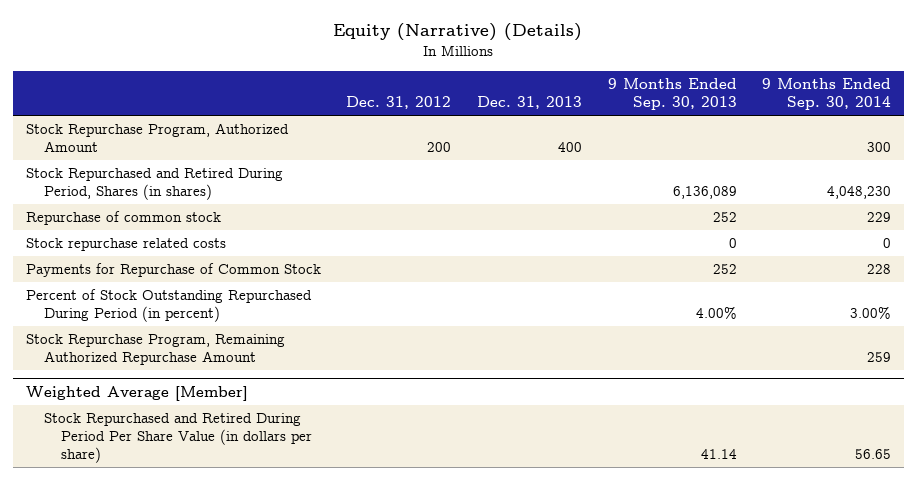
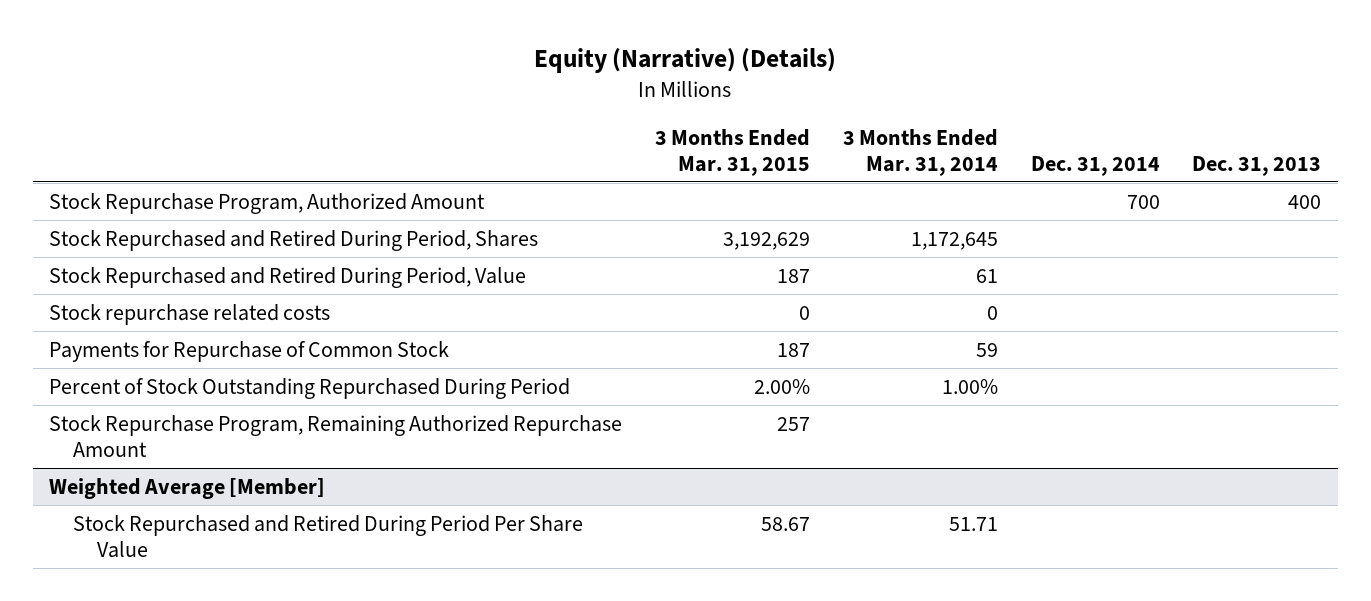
- | Dec. 31, 2012 | Dec. 31, 2013 | 9 Months Ended Sep. 30, 2013 | 9 Months Ended Sep. 30, 2014
+ | 3 Months Ended Mar. 31, 2015 | 3 Months Ended Mar. 31, 2014 | Dec. 31, 2014 | Dec. 31, 2013
- Stock Repurchased and Retired During Period, Shares (in shares) | | | 6,136,089 | 4,048,230
- Repurchase of common stock | | | 252 | 229
+ Stock Repurchased and Retired During Period, Shares | 3,192,629 | 1,172,645 | |
+ Stock Repurchased and Retired During Period, Value | 187 | 61 | |
- Percent of Stock Outstanding Repurchased During Period (in percent) | | | 4.00% | 3.00%
+ Percent of Stock Outstanding Repurchased During Period | 2.00% | 1.00% | |
@ Weighted Average [Member]
- Stock Repurchased and Retired During Period Per Share Value (in dollars per share) | | | 41.14 | 56.65
+ Stock Repurchased and Retired During Period Per Share Value | 58.67 | 51.71 | |

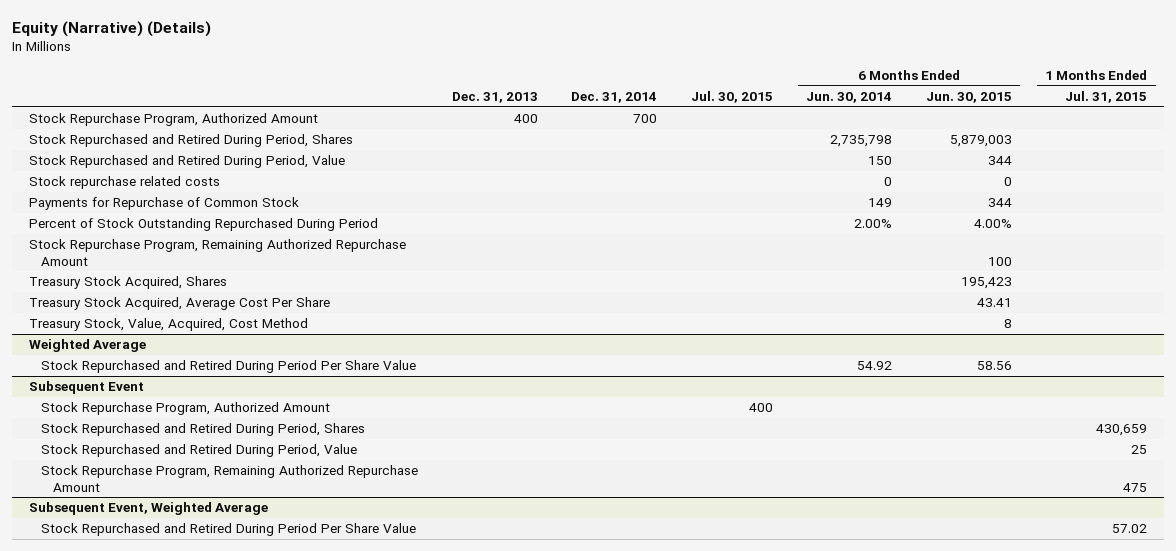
- | 3 Months Ended Mar. 31, 2015 | 3 Months Ended Mar. 31, 2014 | Dec. 31, 2014 | Dec. 31, 2013
+ | Dec. 31, 2013 | Dec. 31, 2014 | Jul. 30, 2015 | 6 Months Ended Jun. 30, 2014 | 6 Months Ended Jun. 30, 2015 | 1 Months Ended Jul. 31, 2015
- Weighted Average [Member]
+ Treasury Stock Acquired, Shares | | | | | 195,423 |
+ Treasury Stock Acquired, Average Cost Per Share | | | | | 43.41 |
+ Treasury Stock, Value, Acquired, Cost Method | | | | | 8 |
+ Weighted Average
+ Subsequent Event
+ Stock Repurchase Program, Authorized Amount | | | 400 | | |
+ Stock Repurchased and Retired During Period, Shares | | | | | | 430,659
+ Stock Repurchased and Retired During Period, Value | | | | | | 25
+ Stock Repurchase Program, Remaining Authorized Repurchase Amount | | | | | | 475
+ Subsequent Event, Weighted Average
+ Stock Repurchased and Retired During Period Per Share Value | | | | | | 57.02

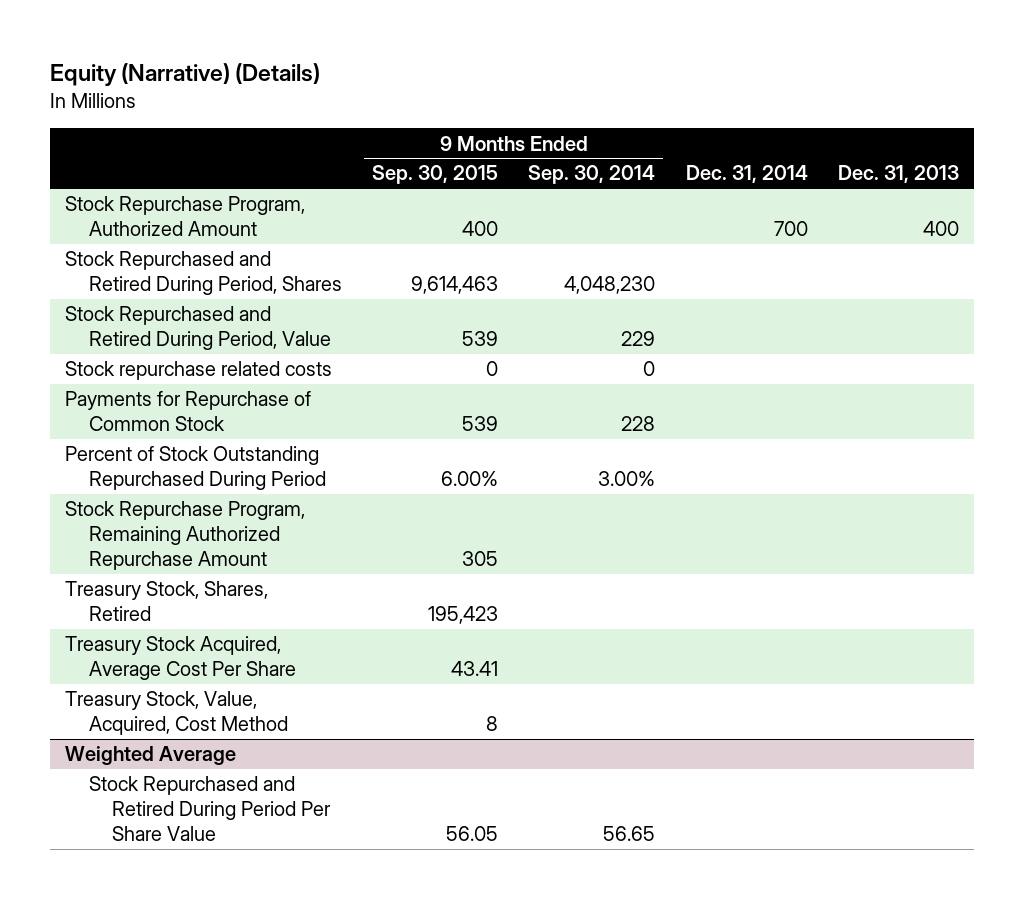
- | Dec. 31, 2013 | Dec. 31, 2014 | Jul. 30, 2015 | 6 Months Ended Jun. 30, 2014 | 6 Months Ended Jun. 30, 2015 | 1 Months Ended Jul. 31, 2015
+ | 9 Months Ended Sep. 30, 2015 | 9 Months Ended Sep. 30, 2014 | Dec. 31, 2014 | Dec. 31, 2013
- Treasury Stock Acquired, Shares | | | | | 195,423 |
+ Treasury Stock, Shares, Retired | 195,423 | | |
- Subsequent Event
- Stock Repurchase Program, Authorized Amount | | | 400 | | |
- Stock Repurchased and Retired During Period, Shares | | | | | | 430,659
- Stock Repurchased and Retired During Period, Value | | | | | | 25
- Stock Repurchase Program, Remaining Authorized Repurchase Amount | | | | | | 475
- Subsequent Event, Weighted Average
- Stock Repurchased and Retired During Period Per Share Value | | | | | | 57.02

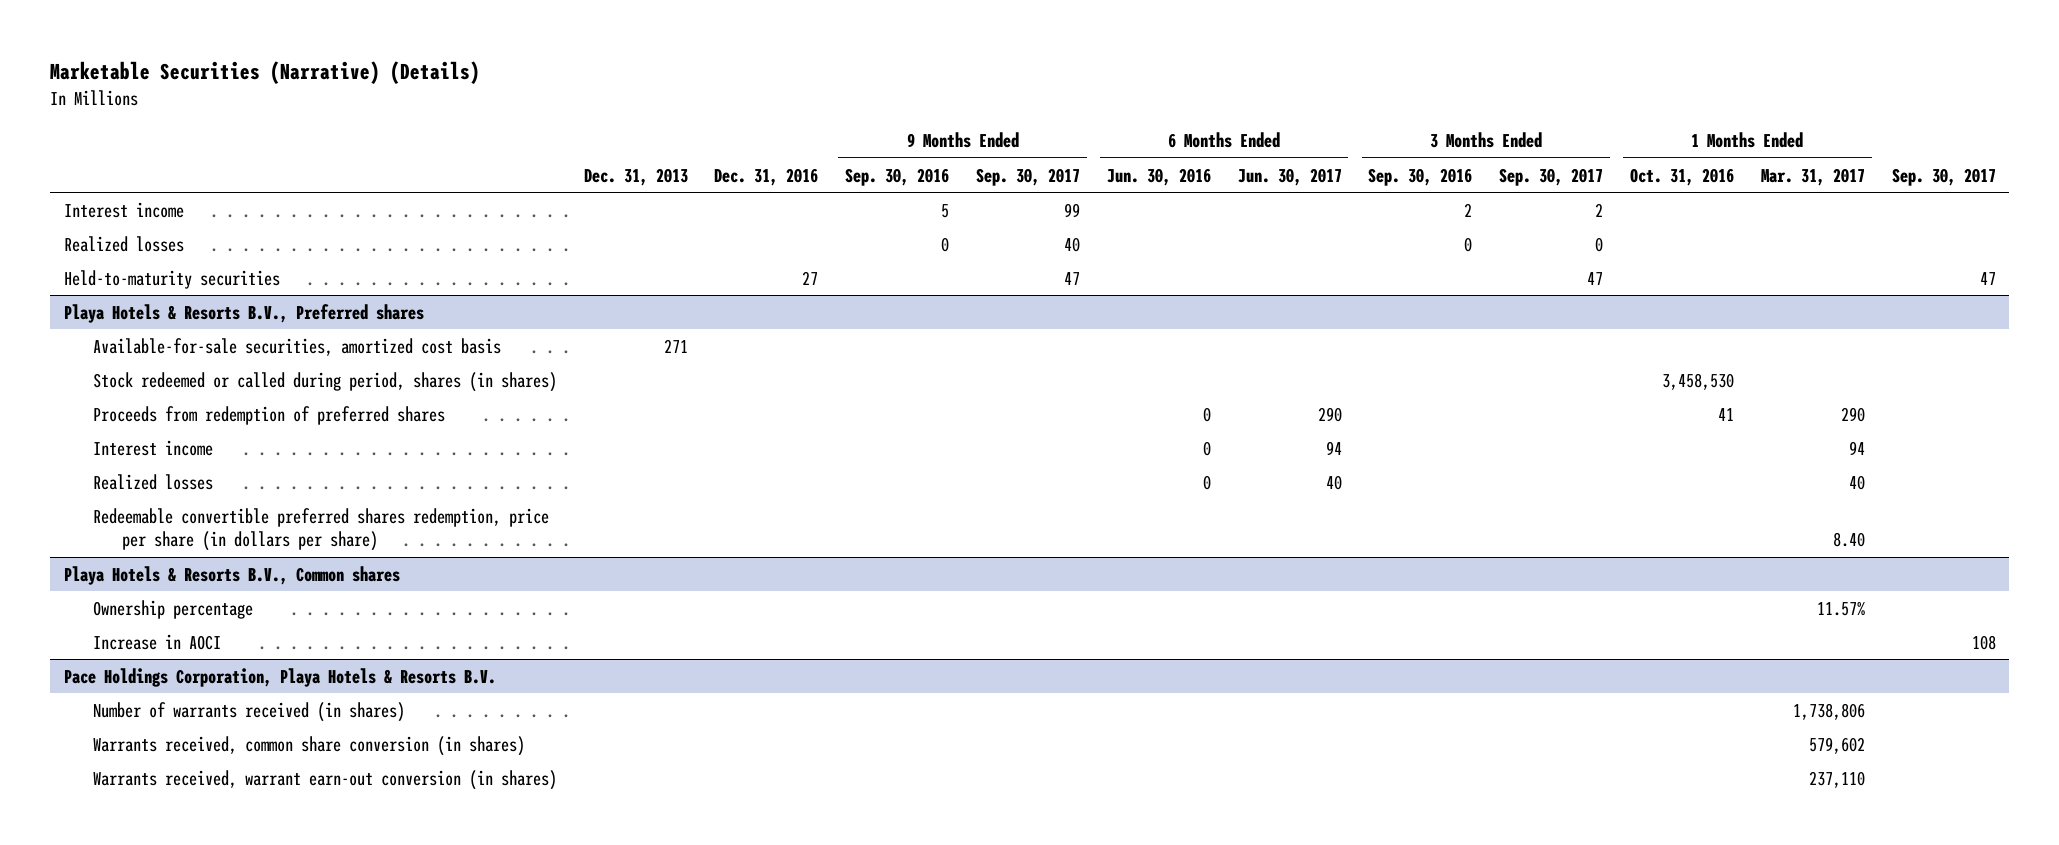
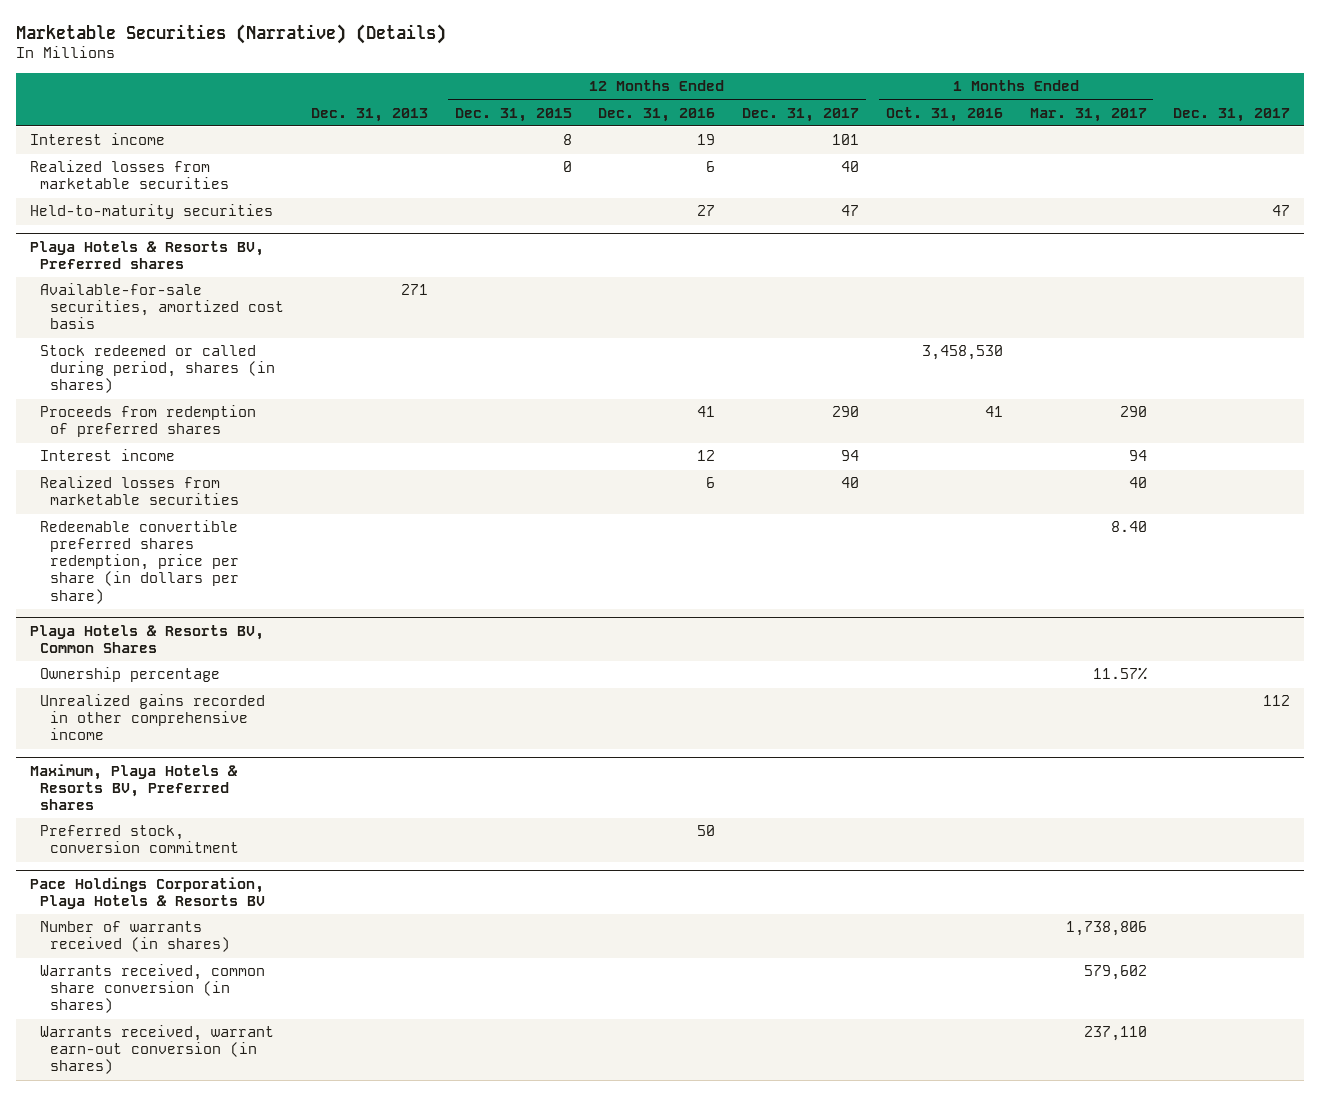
- | Dec. 31, 2013 | Dec. 31, 2016 | 9 Months Ended Sep. 30, 2016 | 9 Months Ended Sep. 30, 2017 | 6 Months Ended Jun. 30, 2016 | 6 Months Ended Jun. 30, 2017 | 3 Months Ended Sep. 30, 2016 | 3 Months Ended Sep. 30, 2017 | 1 Months Ended Oct. 31, 2016 | 1 Months Ended Mar. 31, 2017 | Sep. 30, 2017
+ | Dec. 31, 2013 | 12 Months Ended Dec. 31, 2015 | 12 Months Ended Dec. 31, 2016 | 12 Months Ended Dec. 31, 2017 | 1 Months Ended Oct. 31, 2016 | 1 Months Ended Mar. 31, 2017 | Dec. 31, 2017
- Realized losses | | | 0 | 40 | | | 0 | 0 | | |
+ Realized losses from marketable securities | | 0 | 6 | 40 | | |
- Playa Hotels & Resorts B.V., Preferred shares
+ Playa Hotels & Resorts BV, Preferred shares
- Realized losses | | | | | 0 | 40 | | | | 40 |
+ Realized losses from marketable securities | | | 6 | 40 | | 40 |
- Playa Hotels & Resorts B.V., Common shares
+ Playa Hotels & Resorts BV, Common Shares
- Increase in AOCI | | | | | | | | | | | 108
- Pace Holdings Corporation, Playa Hotels & Resorts B.V.
+ Unrealized gains recorded in other comprehensive income | | | | | | | 112
+ Maximum, Playa Hotels & Resorts BV, Preferred shares
+ Preferred stock, conversion commitment | | | 50 | | | |
+ Pace Holdings Corporation, Playa Hotels & Resorts BV

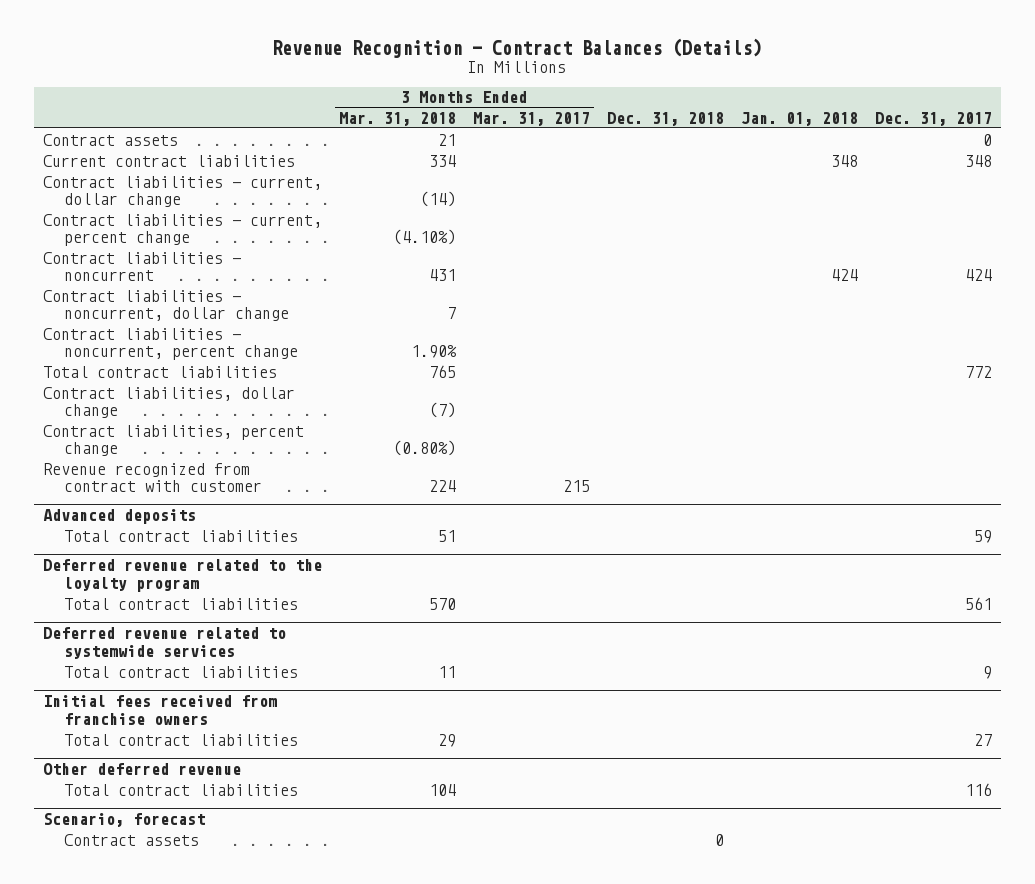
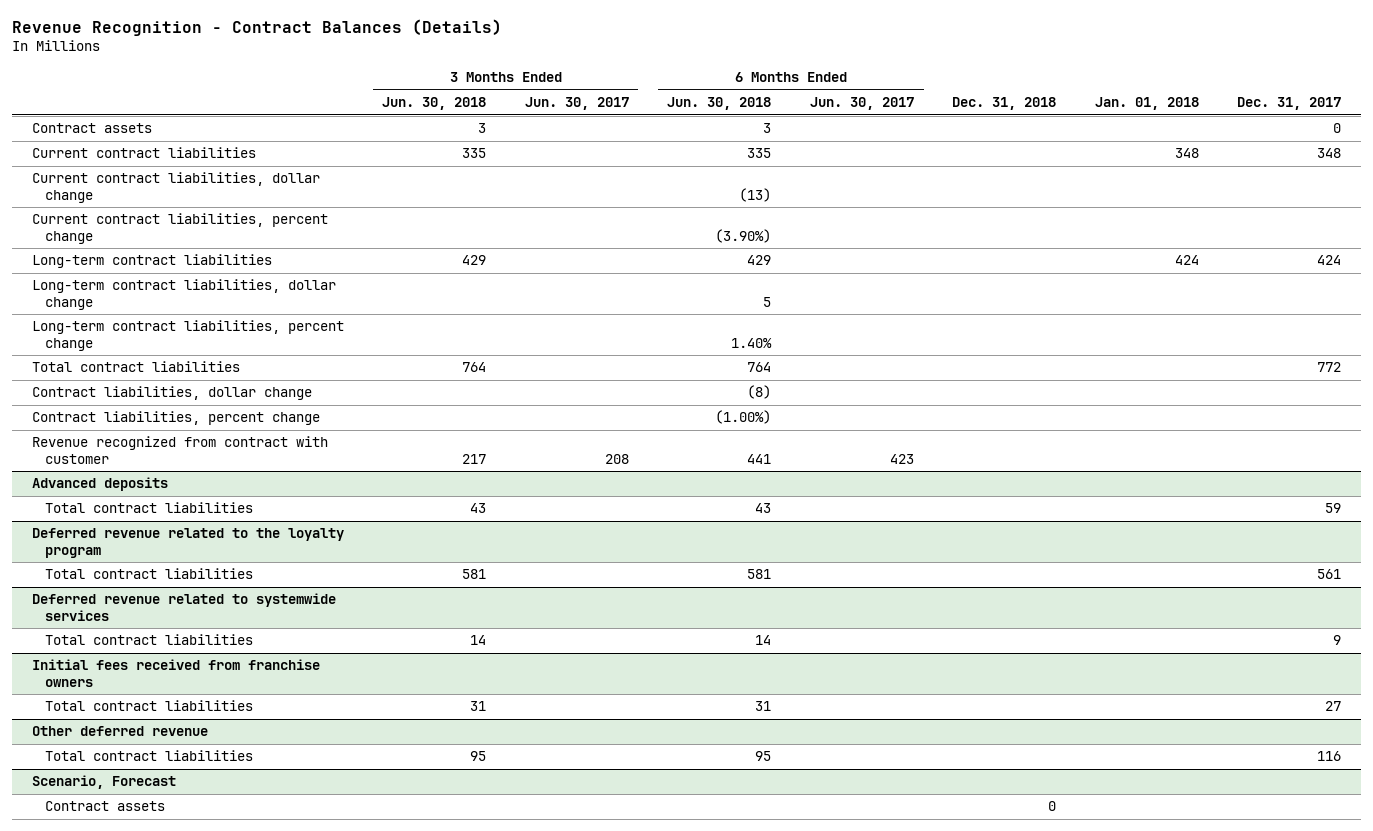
- | 3 Months Ended Mar. 31, 2018 | 3 Months Ended Mar. 31, 2017 | Dec. 31, 2018 | Jan. 01, 2018 | Dec. 31, 2017
+ | 3 Months Ended Jun. 30, 2018 | 3 Months Ended Jun. 30, 2017 | 6 Months Ended Jun. 30, 2018 | 6 Months Ended Jun. 30, 2017 | Dec. 31, 2018 | Jan. 01, 2018 | Dec. 31, 2017
- Contract liabilities - current, dollar change | (14) | | | |
- Contract liabilities - current, percent change | (4.10%) | | | |
- Contract liabilities - noncurrent | 431 | | | 424 | 424
- Contract liabilities - noncurrent, dollar change | 7 | | | |
- Contract liabilities - noncurrent, percent change | 1.90% | | | |
+ Current contract liabilities, dollar change | | | (13) | | | |
+ Current contract liabilities, percent change | | | (3.90%) | | | |
+ Long-term contract liabilities | 429 | | 429 | | | 424 | 424
+ Long-term contract liabilities, dollar change | | | 5 | | | |
+ Long-term contract liabilities, percent change | | | 1.40% | | | |
- Scenario, forecast
+ Scenario, Forecast

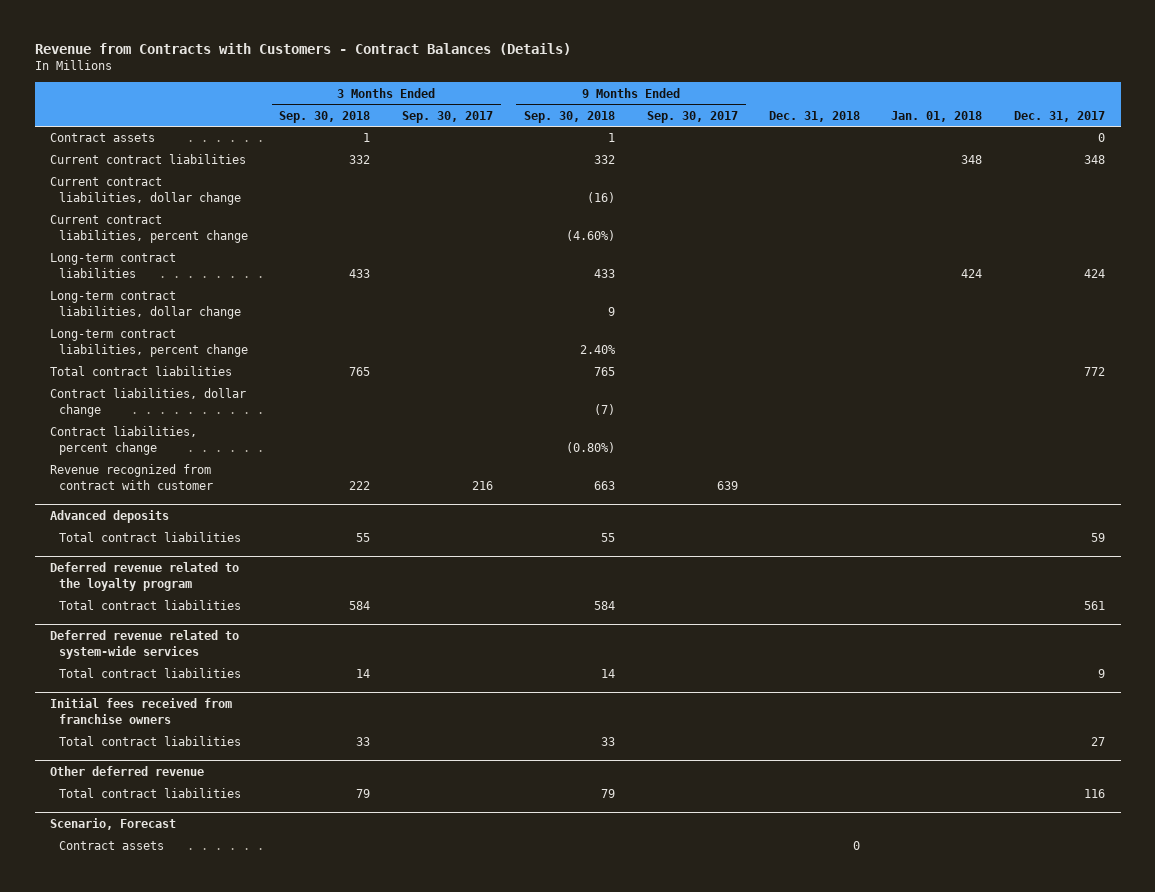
- Revenue Recognition - Contract Balances (Details)
+ Revenue from Contracts with Customers - Contract Balances (Details)
- | 3 Months Ended Jun. 30, 2018 | 3 Months Ended Jun. 30, 2017 | 6 Months Ended Jun. 30, 2018 | 6 Months Ended Jun. 30, 2017 | Dec. 31, 2018 | Jan. 01, 2018 | Dec. 31, 2017
+ | 3 Months Ended Sep. 30, 2018 | 3 Months Ended Sep. 30, 2017 | 9 Months Ended Sep. 30, 2018 | 9 Months Ended Sep. 30, 2017 | Dec. 31, 2018 | Jan. 01, 2018 | Dec. 31, 2017
- Deferred revenue related to systemwide services
+ Deferred revenue related to system-wide services

